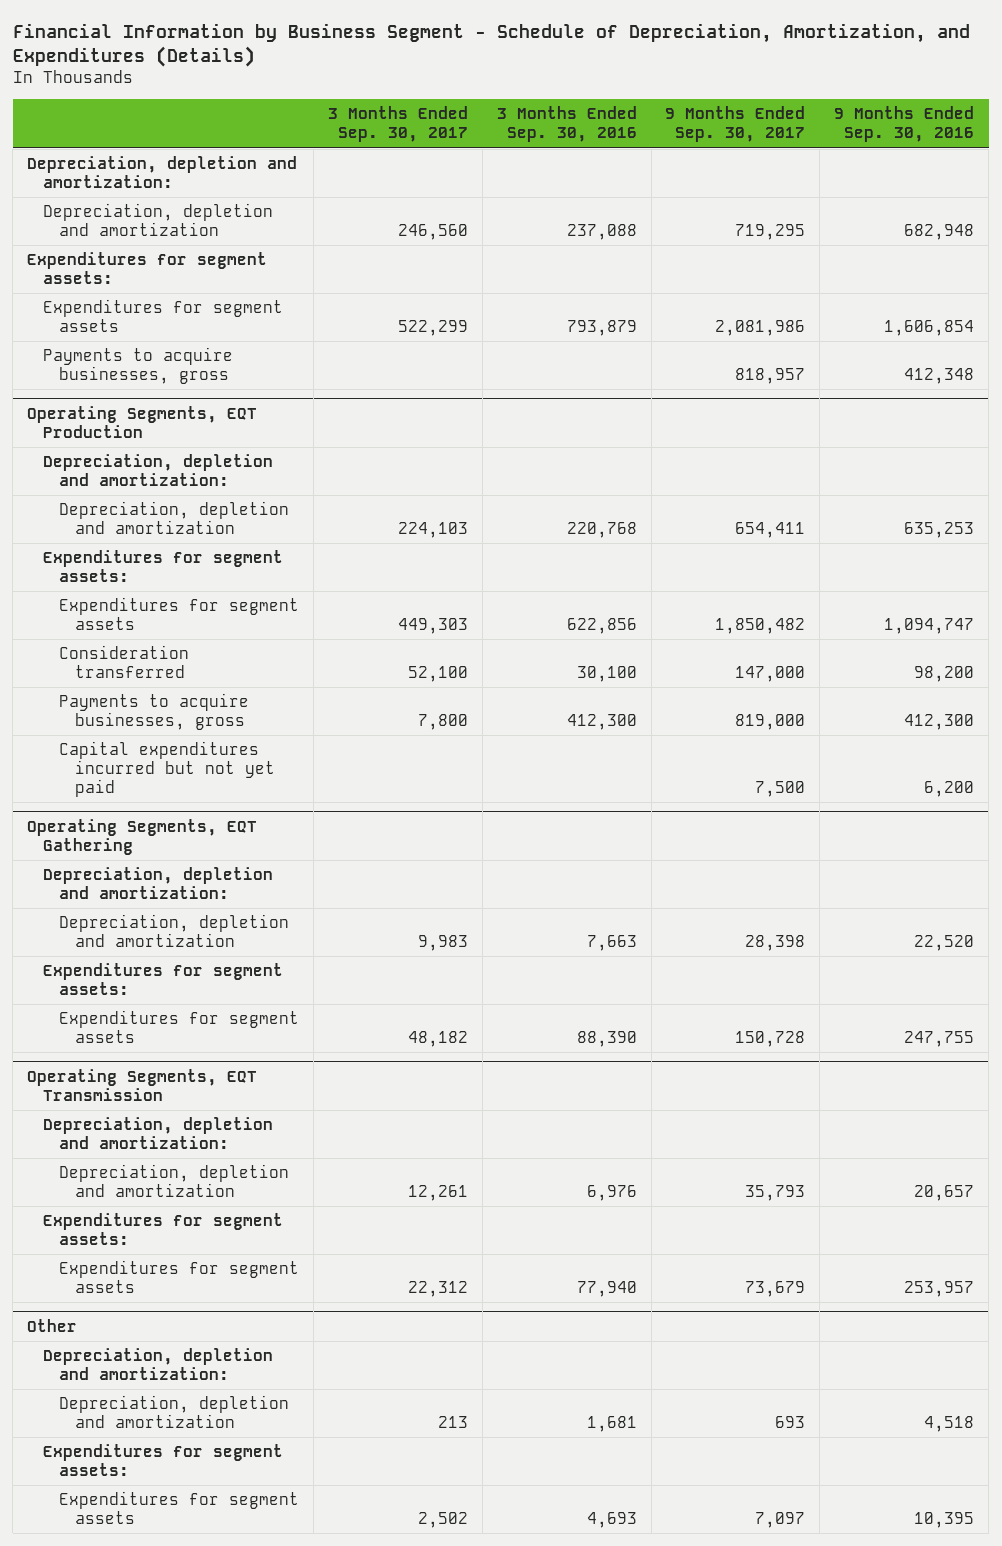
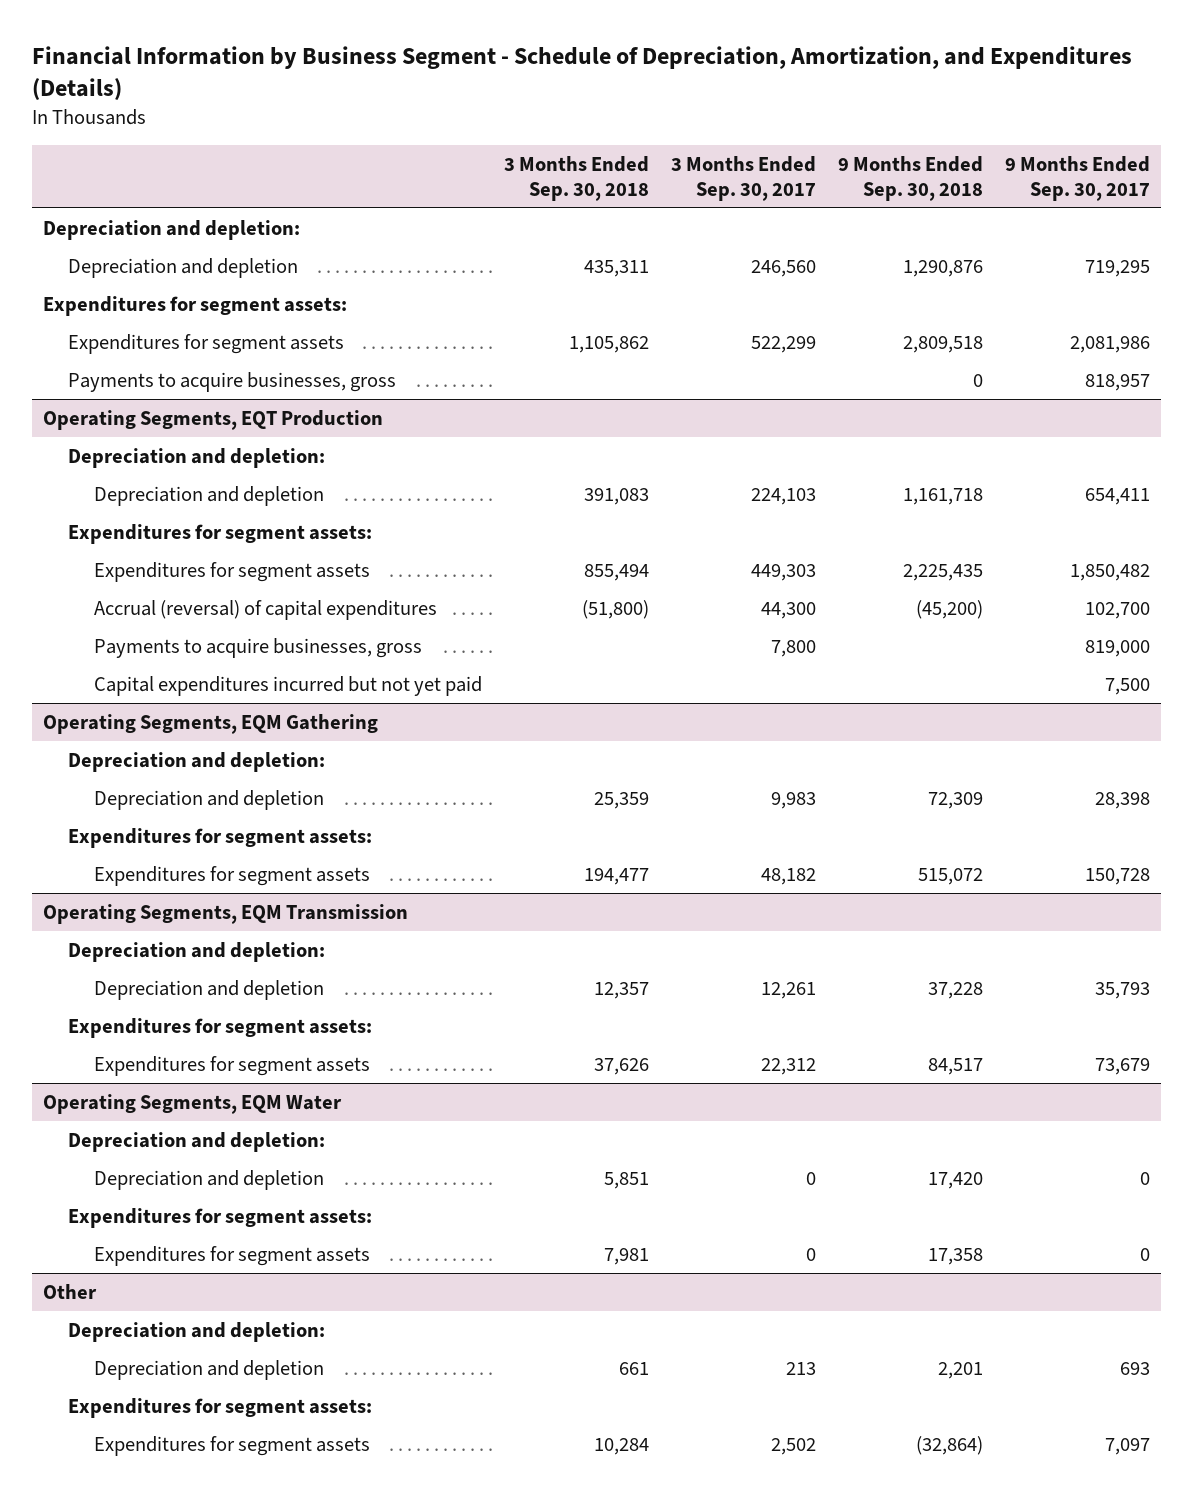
- | 3 Months Ended Sep. 30, 2017 | 3 Months Ended Sep. 30, 2016 | 9 Months Ended Sep. 30, 2017 | 9 Months Ended Sep. 30, 2016
+ | 3 Months Ended Sep. 30, 2018 | 3 Months Ended Sep. 30, 2017 | 9 Months Ended Sep. 30, 2018 | 9 Months Ended Sep. 30, 2017
- Depreciation, depletion and amortization:
- Depreciation, depletion and amortization | 246,560 | 237,088 | 719,295 | 682,948
+ Depreciation and depletion:
+ Depreciation and depletion | 435,311 | 246,560 | 1,290,876 | 719,295
@ Operating Segments, EQT Production
- Depreciation, depletion and amortization:
- Depreciation, depletion and amortization | 224,103 | 220,768 | 654,411 | 635,253
+ Depreciation and depletion:
+ Depreciation and depletion | 391,083 | 224,103 | 1,161,718 | 654,411
- Consideration transferred | 52,100 | 30,100 | 147,000 | 98,200
+ Accrual (reversal) of capital expenditures | (51,800) | 44,300 | (45,200) | 102,700
- Operating Segments, EQT Gathering
- Depreciation, depletion and amortization:
- Depreciation, depletion and amortization | 9,983 | 7,663 | 28,398 | 22,520
+ Operating Segments, EQM Gathering
+ Depreciation and depletion:
+ Depreciation and depletion | 25,359 | 9,983 | 72,309 | 28,398
- Operating Segments, EQT Transmission
- Depreciation, depletion and amortization:
- Depreciation, depletion and amortization | 12,261 | 6,976 | 35,793 | 20,657
+ Operating Segments, EQM Transmission
+ Depreciation and depletion:
+ Depreciation and depletion | 12,357 | 12,261 | 37,228 | 35,793
+ Operating Segments, EQM Water
+ Depreciation and depletion:
+ Depreciation and depletion | 5,851 | 0 | 17,420 | 0
+ Expenditures for segment assets:
+ Expenditures for segment assets | 7,981 | 0 | 17,358 | 0
@ Other
- Depreciation, depletion and amortization:
- Depreciation, depletion and amortization | 213 | 1,681 | 693 | 4,518
+ Depreciation and depletion:
+ Depreciation and depletion | 661 | 213 | 2,201 | 693

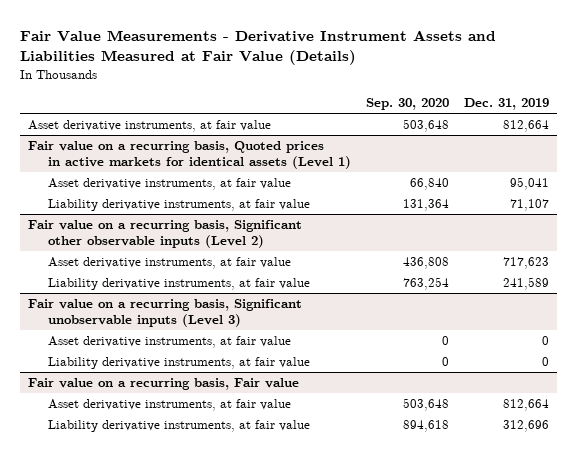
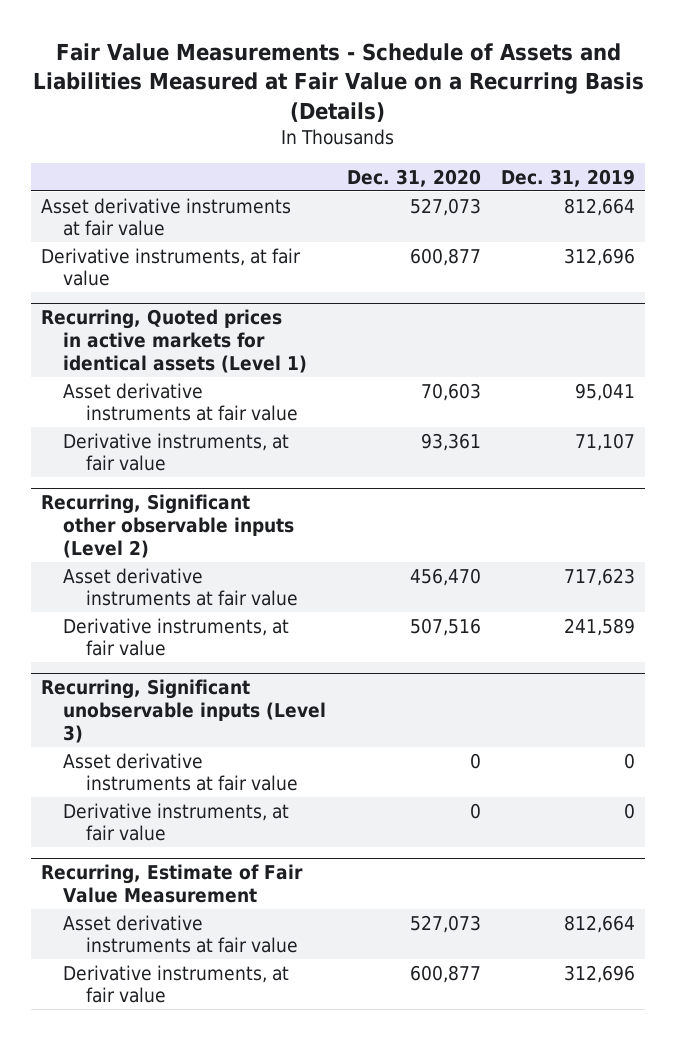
- Fair Value Measurements - Derivative Instrument Assets and Liabilities Measured at Fair Value (Details)
+ Fair Value Measurements - Schedule of Assets and Liabilities Measured at Fair Value on a Recurring Basis (Details)
- | Sep. 30, 2020 | Dec. 31, 2019
+ | Dec. 31, 2020 | Dec. 31, 2019
- Asset derivative instruments, at fair value | 503,648 | 812,664
- Fair value on a recurring basis, Quoted prices in active markets for identical assets (Level 1)
- Asset derivative instruments, at fair value | 66,840 | 95,041
- Liability derivative instruments, at fair value | 131,364 | 71,107
- Fair value on a recurring basis, Significant other observable inputs (Level 2)
- Asset derivative instruments, at fair value | 436,808 | 717,623
- Liability derivative instruments, at fair value | 763,254 | 241,589
- Fair value on a recurring basis, Significant unobservable inputs (Level 3)
- Asset derivative instruments, at fair value | 0 | 0
- Liability derivative instruments, at fair value | 0 | 0
- Fair value on a recurring basis, Fair value
- Asset derivative instruments, at fair value | 503,648 | 812,664
- Liability derivative instruments, at fair value | 894,618 | 312,696
+ Asset derivative instruments at fair value | 527,073 | 812,664
+ Derivative instruments, at fair value | 600,877 | 312,696
+ Recurring, Quoted prices in active markets for identical assets (Level 1)
+ Asset derivative instruments at fair value | 70,603 | 95,041
+ Derivative instruments, at fair value | 93,361 | 71,107
+ Recurring, Significant other observable inputs (Level 2)
+ Asset derivative instruments at fair value | 456,470 | 717,623
+ Derivative instruments, at fair value | 507,516 | 241,589
+ Recurring, Significant unobservable inputs (Level 3)
+ Asset derivative instruments at fair value | 0 | 0
+ Derivative instruments, at fair value | 0 | 0
+ Recurring, Estimate of Fair Value Measurement
+ Asset derivative instruments at fair value | 527,073 | 812,664
+ Derivative instruments, at fair value | 600,877 | 312,696

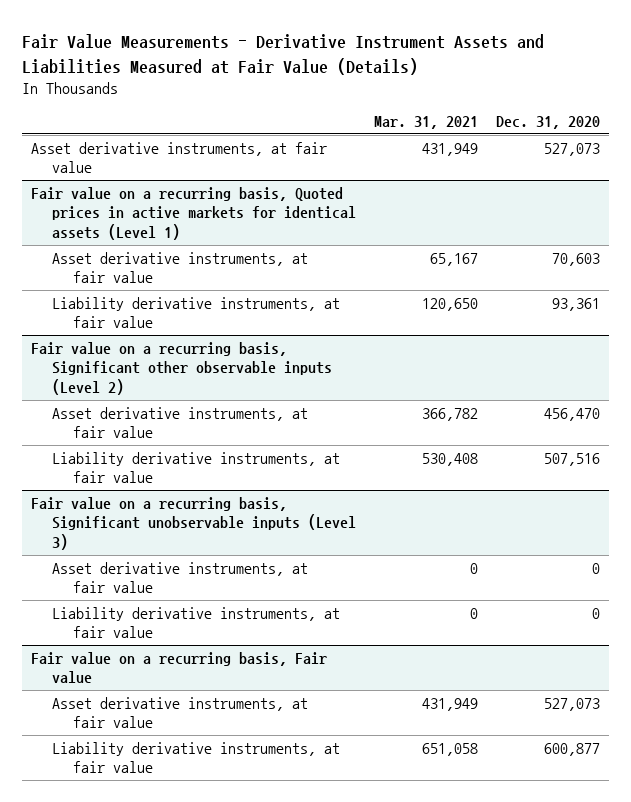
- Fair Value Measurements - Schedule of Assets and Liabilities Measured at Fair Value on a Recurring Basis (Details)
+ Fair Value Measurements - Derivative Instrument Assets and Liabilities Measured at Fair Value (Details)
- | Dec. 31, 2020 | Dec. 31, 2019
+ | Mar. 31, 2021 | Dec. 31, 2020
- Asset derivative instruments at fair value | 527,073 | 812,664
- Derivative instruments, at fair value | 600,877 | 312,696
- Recurring, Quoted prices in active markets for identical assets (Level 1)
- Asset derivative instruments at fair value | 70,603 | 95,041
- Derivative instruments, at fair value | 93,361 | 71,107
- Recurring, Significant other observable inputs (Level 2)
- Asset derivative instruments at fair value | 456,470 | 717,623
- Derivative instruments, at fair value | 507,516 | 241,589
- Recurring, Significant unobservable inputs (Level 3)
- Asset derivative instruments at fair value | 0 | 0
- Derivative instruments, at fair value | 0 | 0
- Recurring, Estimate of Fair Value Measurement
- Asset derivative instruments at fair value | 527,073 | 812,664
- Derivative instruments, at fair value | 600,877 | 312,696
+ Asset derivative instruments, at fair value | 431,949 | 527,073
+ Fair value on a recurring basis, Quoted prices in active markets for identical assets (Level 1)
+ Asset derivative instruments, at fair value | 65,167 | 70,603
+ Liability derivative instruments, at fair value | 120,650 | 93,361
+ Fair value on a recurring basis, Significant other observable inputs (Level 2)
+ Asset derivative instruments, at fair value | 366,782 | 456,470
+ Liability derivative instruments, at fair value | 530,408 | 507,516
+ Fair value on a recurring basis, Significant unobservable inputs (Level 3)
+ Asset derivative instruments, at fair value | 0 | 0
+ Liability derivative instruments, at fair value | 0 | 0
+ Fair value on a recurring basis, Fair value
+ Asset derivative instruments, at fair value | 431,949 | 527,073
+ Liability derivative instruments, at fair value | 651,058 | 600,877

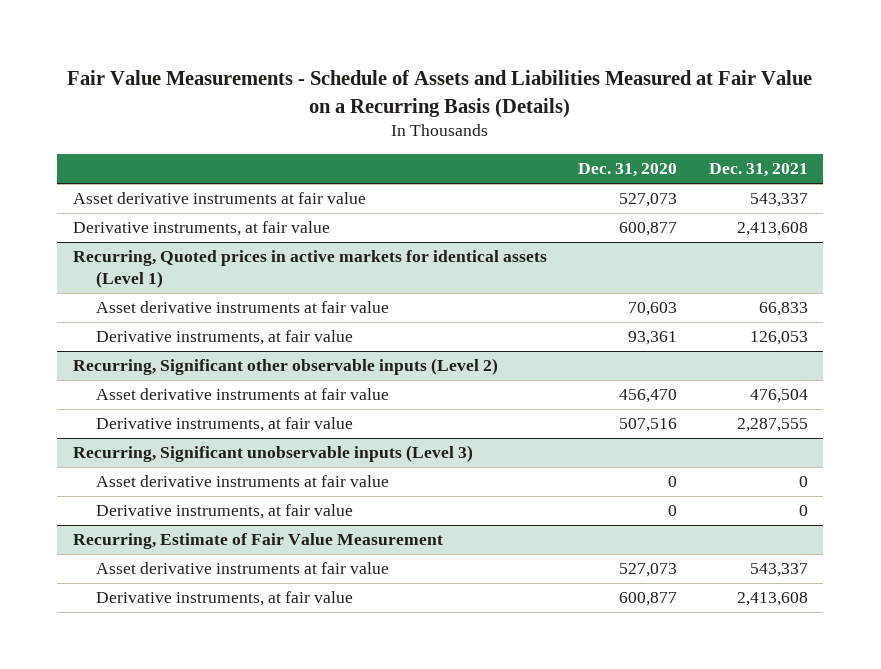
- Fair Value Measurements - Derivative Instrument Assets and Liabilities Measured at Fair Value (Details)
+ Fair Value Measurements - Schedule of Assets and Liabilities Measured at Fair Value on a Recurring Basis (Details)
- | Mar. 31, 2021 | Dec. 31, 2020
+ | Dec. 31, 2020 | Dec. 31, 2021
- Asset derivative instruments, at fair value | 431,949 | 527,073
- Fair value on a recurring basis, Quoted prices in active markets for identical assets (Level 1)
- Asset derivative instruments, at fair value | 65,167 | 70,603
- Liability derivative instruments, at fair value | 120,650 | 93,361
- Fair value on a recurring basis, Significant other observable inputs (Level 2)
- Asset derivative instruments, at fair value | 366,782 | 456,470
- Liability derivative instruments, at fair value | 530,408 | 507,516
- Fair value on a recurring basis, Significant unobservable inputs (Level 3)
- Asset derivative instruments, at fair value | 0 | 0
- Liability derivative instruments, at fair value | 0 | 0
- Fair value on a recurring basis, Fair value
- Asset derivative instruments, at fair value | 431,949 | 527,073
- Liability derivative instruments, at fair value | 651,058 | 600,877
+ Asset derivative instruments at fair value | 527,073 | 543,337
+ Derivative instruments, at fair value | 600,877 | 2,413,608
+ Recurring, Quoted prices in active markets for identical assets (Level 1)
+ Asset derivative instruments at fair value | 70,603 | 66,833
+ Derivative instruments, at fair value | 93,361 | 126,053
+ Recurring, Significant other observable inputs (Level 2)
+ Asset derivative instruments at fair value | 456,470 | 476,504
+ Derivative instruments, at fair value | 507,516 | 2,287,555
+ Recurring, Significant unobservable inputs (Level 3)
+ Asset derivative instruments at fair value | 0 | 0
+ Derivative instruments, at fair value | 0 | 0
+ Recurring, Estimate of Fair Value Measurement
+ Asset derivative instruments at fair value | 527,073 | 543,337
+ Derivative instruments, at fair value | 600,877 | 2,413,608

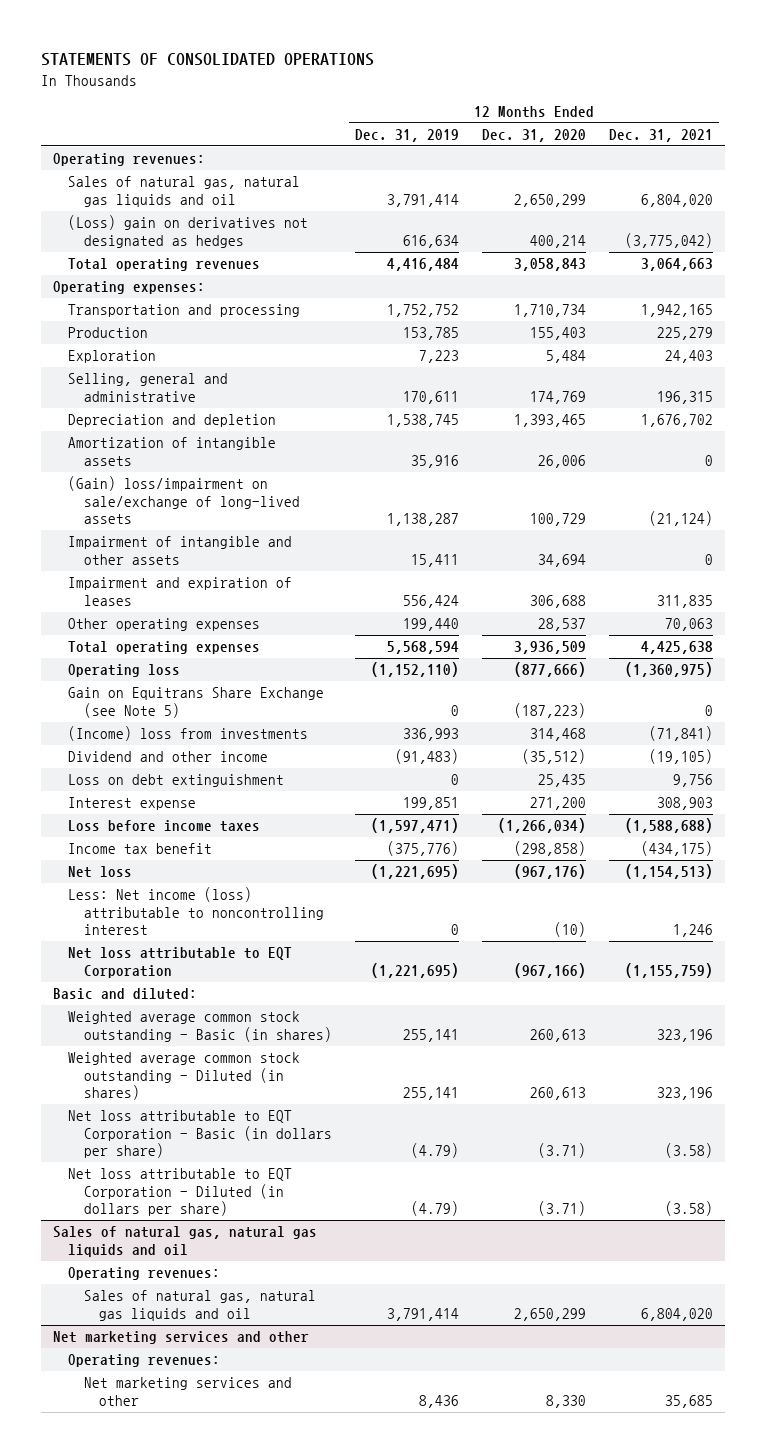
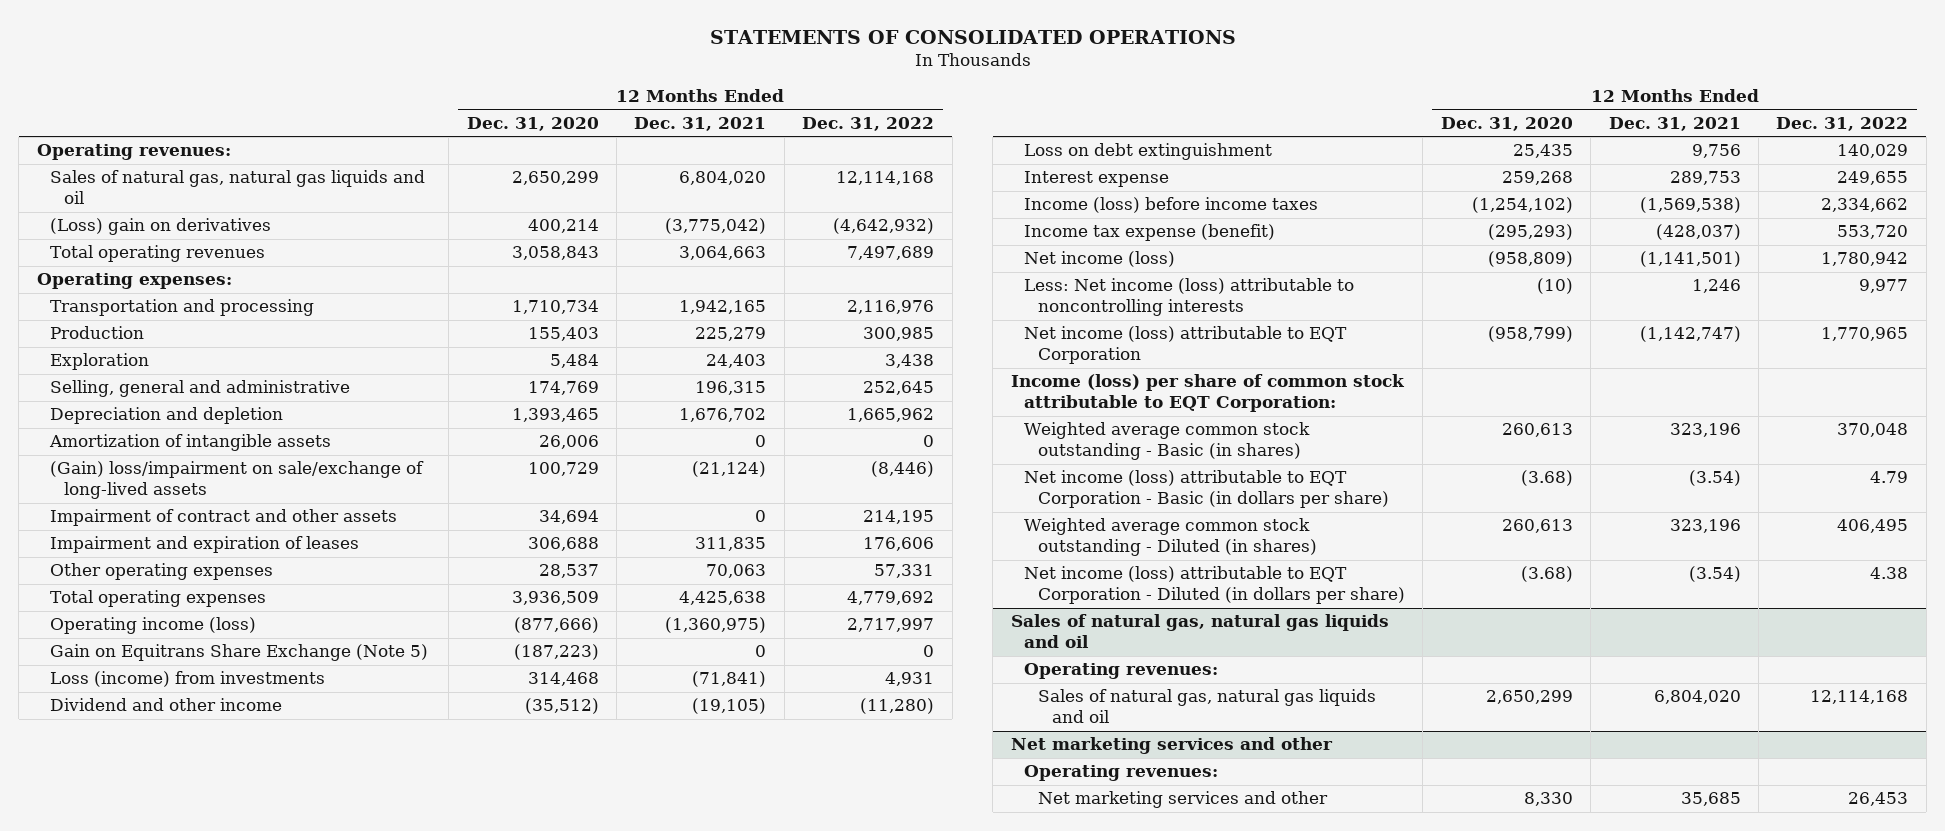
- | 12 Months Ended Dec. 31, 2019 | 12 Months Ended Dec. 31, 2020 | 12 Months Ended Dec. 31, 2021
+ | 12 Months Ended Dec. 31, 2020 | 12 Months Ended Dec. 31, 2021 | 12 Months Ended Dec. 31, 2022
- (Loss) gain on derivatives not designated as hedges | 616,634 | 400,214 | (3,775,042)
+ (Loss) gain on derivatives | 400,214 | (3,775,042) | (4,642,932)
- Impairment of intangible and other assets | 15,411 | 34,694 | 0
+ Impairment of contract and other assets | 34,694 | 0 | 214,195
- Operating loss | (1,152,110) | (877,666) | (1,360,975)
- Gain on Equitrans Share Exchange (see Note 5) | 0 | (187,223) | 0
- (Income) loss from investments | 336,993 | 314,468 | (71,841)
+ Operating income (loss) | (877,666) | (1,360,975) | 2,717,997
+ Gain on Equitrans Share Exchange (Note 5) | (187,223) | 0 | 0
+ Loss (income) from investments | 314,468 | (71,841) | 4,931
- Interest expense | 199,851 | 271,200 | 308,903
- Loss before income taxes | (1,597,471) | (1,266,034) | (1,588,688)
- Income tax benefit | (375,776) | (298,858) | (434,175)
- Net loss | (1,221,695) | (967,176) | (1,154,513)
- Less: Net income (loss) attributable to noncontrolling interest | 0 | (10) | 1,246
- Net loss attributable to EQT Corporation | (1,221,695) | (967,166) | (1,155,759)
- Basic and diluted:
+ Interest expense | 259,268 | 289,753 | 249,655
+ Income (loss) before income taxes | (1,254,102) | (1,569,538) | 2,334,662
+ Income tax expense (benefit) | (295,293) | (428,037) | 553,720
+ Net income (loss) | (958,809) | (1,141,501) | 1,780,942
+ Less: Net income (loss) attributable to noncontrolling interests | (10) | 1,246 | 9,977
+ Net income (loss) attributable to EQT Corporation | (958,799) | (1,142,747) | 1,770,965
+ Income (loss) per share of common stock attributable to EQT Corporation:
+ Net income (loss) attributable to EQT Corporation - Basic (in dollars per share) | (3.68) | (3.54) | 4.79
- Net loss attributable to EQT Corporation - Basic (in dollars per share) | (4.79) | (3.71) | (3.58)
- Net loss attributable to EQT Corporation - Diluted (in dollars per share) | (4.79) | (3.71) | (3.58)
+ Net income (loss) attributable to EQT Corporation - Diluted (in dollars per share) | (3.68) | (3.54) | 4.38

